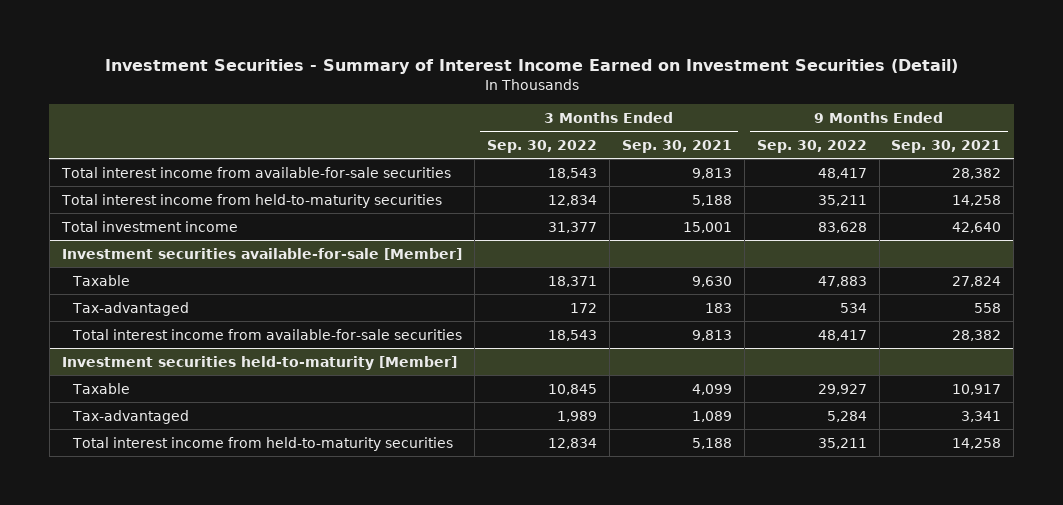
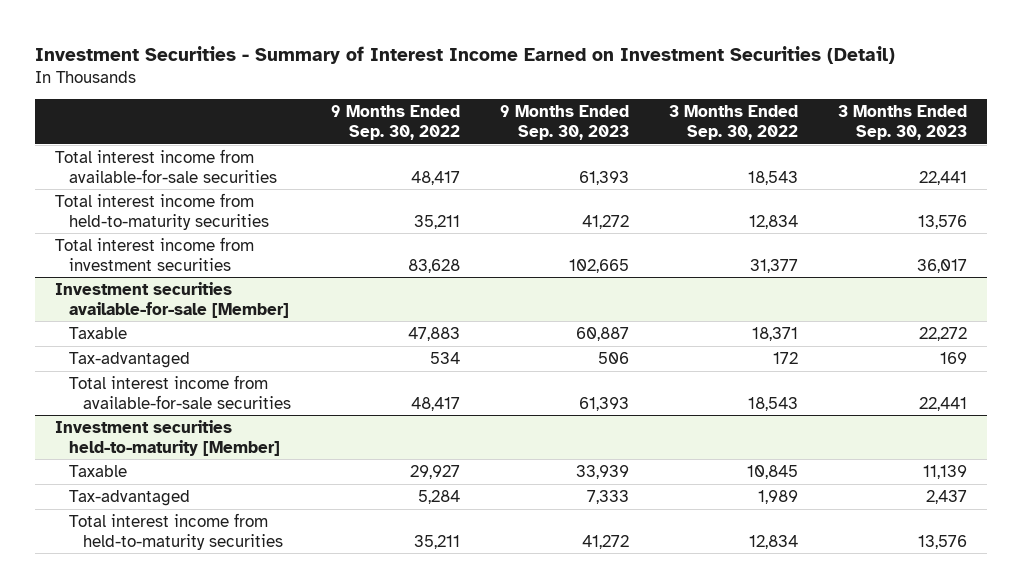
- | 3 Months Ended Sep. 30, 2022 | 3 Months Ended Sep. 30, 2021 | 9 Months Ended Sep. 30, 2022 | 9 Months Ended Sep. 30, 2021
+ | 9 Months Ended Sep. 30, 2022 | 9 Months Ended Sep. 30, 2023 | 3 Months Ended Sep. 30, 2022 | 3 Months Ended Sep. 30, 2023
- Total investment income | 31,377 | 15,001 | 83,628 | 42,640
+ Total interest income from investment securities | 83,628 | 102,665 | 31,377 | 36,017

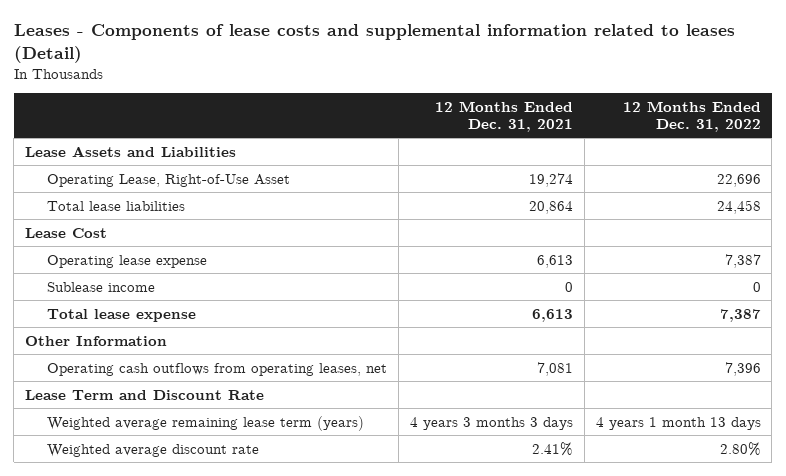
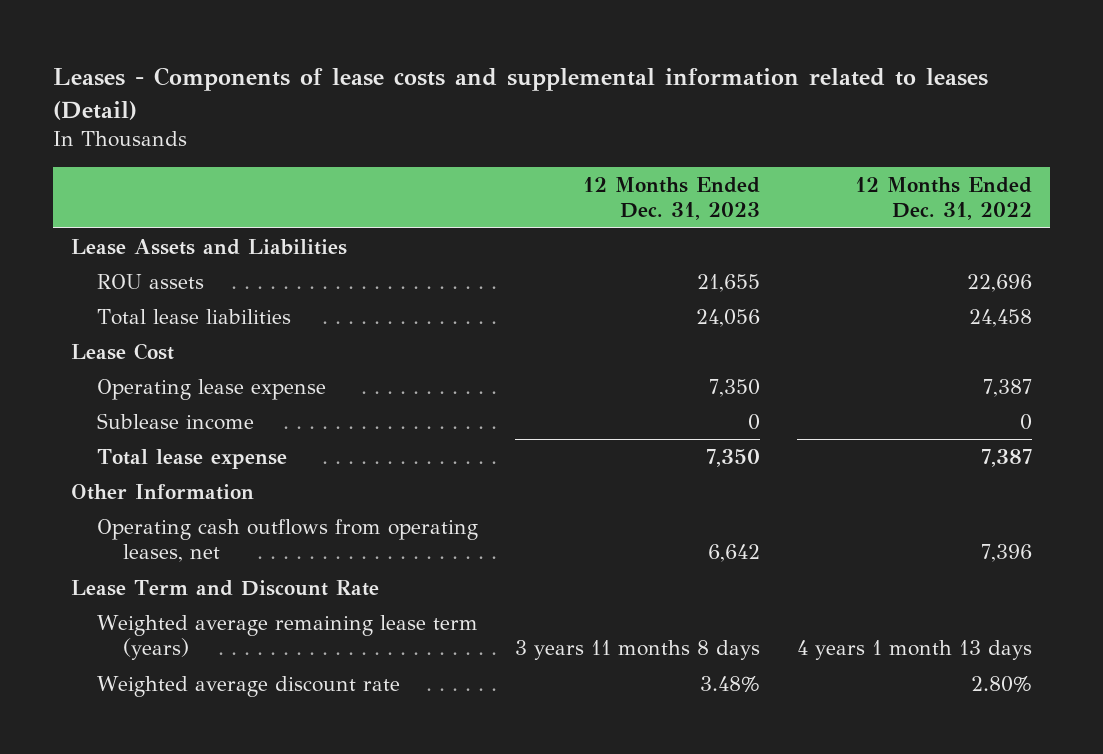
- | 12 Months Ended Dec. 31, 2021 | 12 Months Ended Dec. 31, 2022
+ | 12 Months Ended Dec. 31, 2023 | 12 Months Ended Dec. 31, 2022
- Operating Lease, Right-of-Use Asset | 19,274 | 22,696
+ ROU assets | 21,655 | 22,696

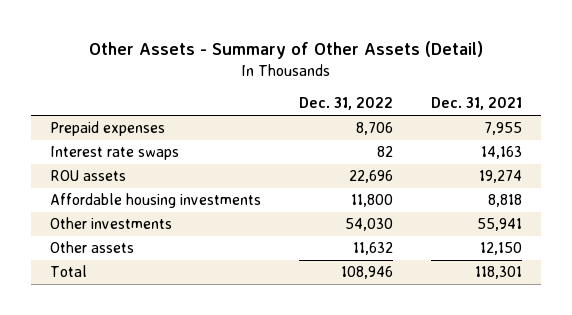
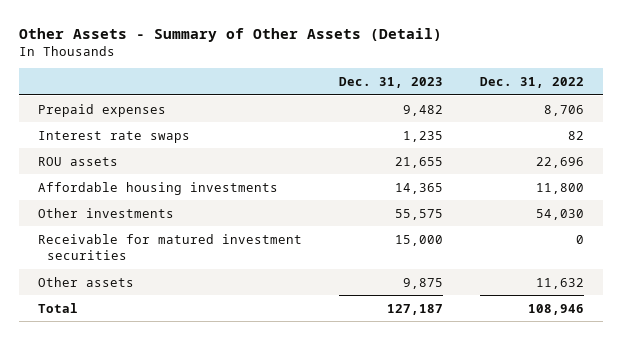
- | Dec. 31, 2022 | Dec. 31, 2021
+ | Dec. 31, 2023 | Dec. 31, 2022
+ Receivable for matured investment securities | 15,000 | 0

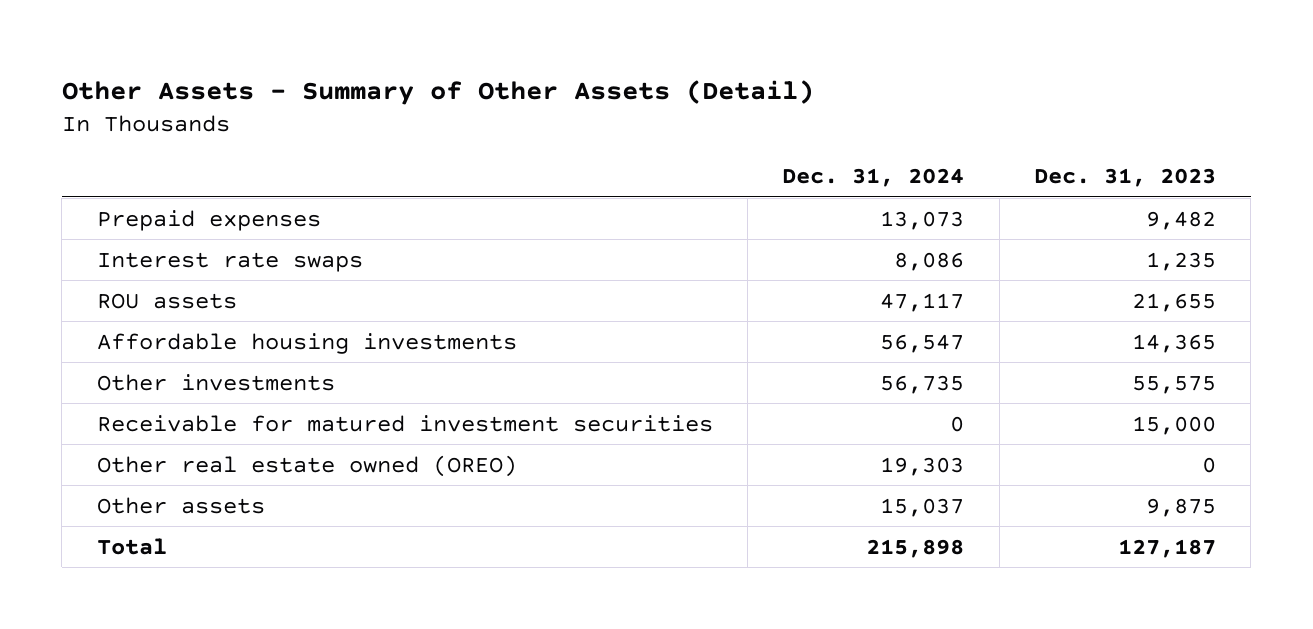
- | Dec. 31, 2023 | Dec. 31, 2022
+ | Dec. 31, 2024 | Dec. 31, 2023
+ Other real estate owned (OREO) | 19,303 | 0

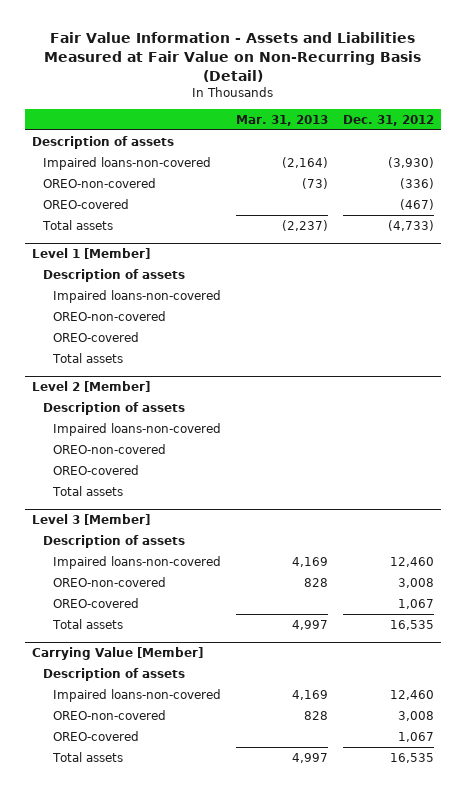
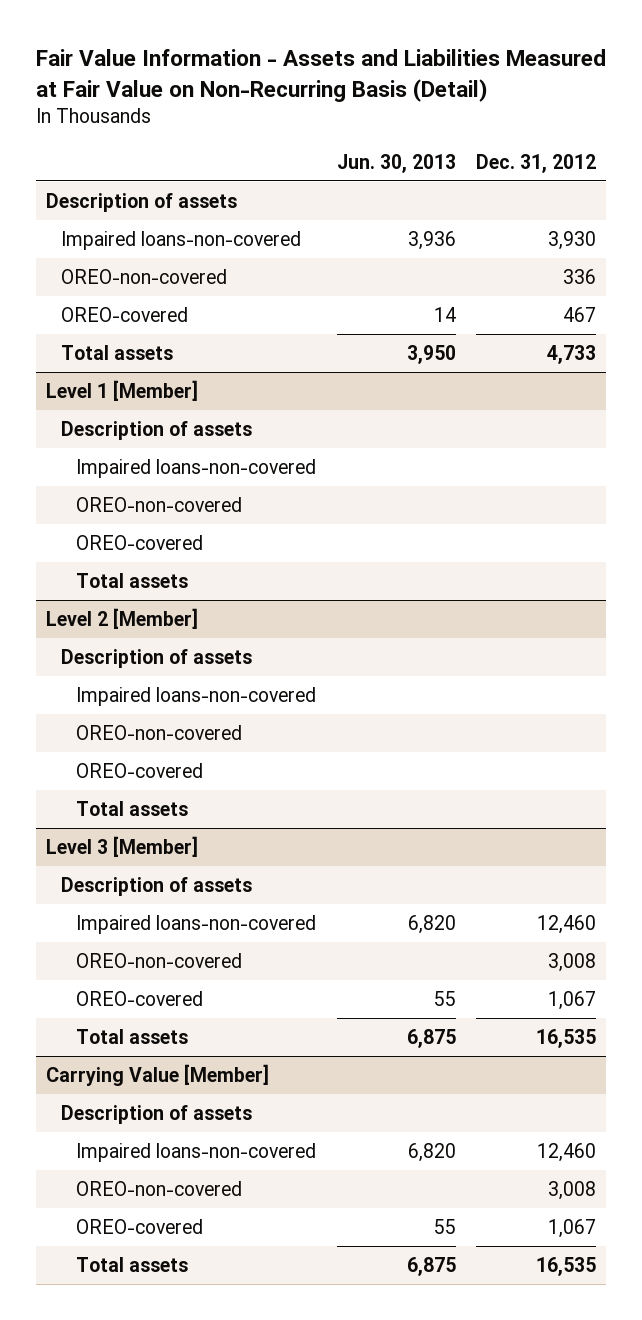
- | Mar. 31, 2013 | Dec. 31, 2012
+ | Jun. 30, 2013 | Dec. 31, 2012
- Impaired loans-non-covered | (2,164) | (3,930)
- OREO-non-covered | (73) | (336)
- OREO-covered | | (467)
- Total assets | (2,237) | (4,733)
+ Impaired loans-non-covered | 3,936 | 3,930
+ OREO-non-covered | | 336
+ OREO-covered | 14 | 467
+ Total assets | 3,950 | 4,733

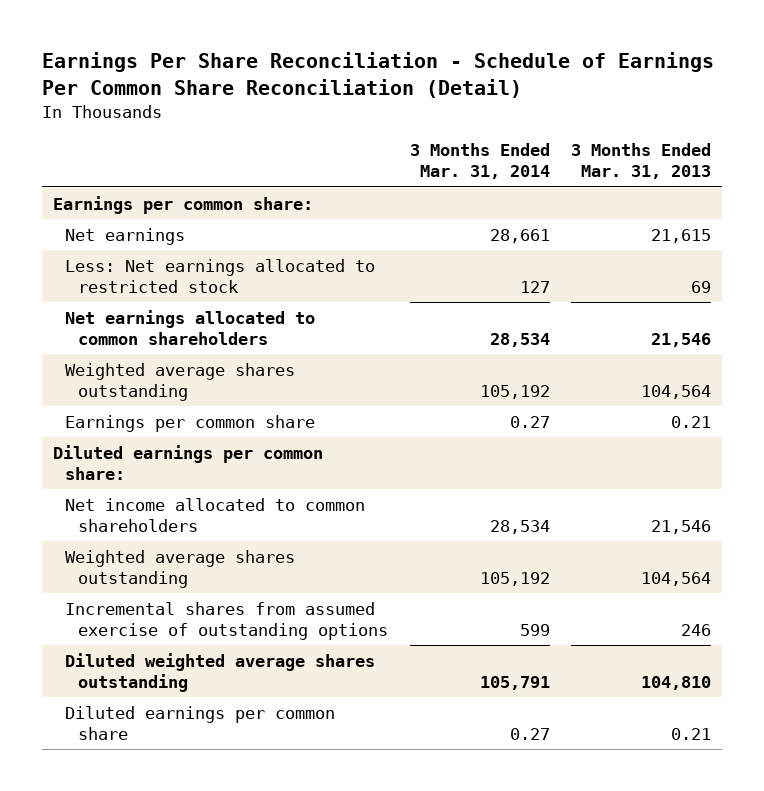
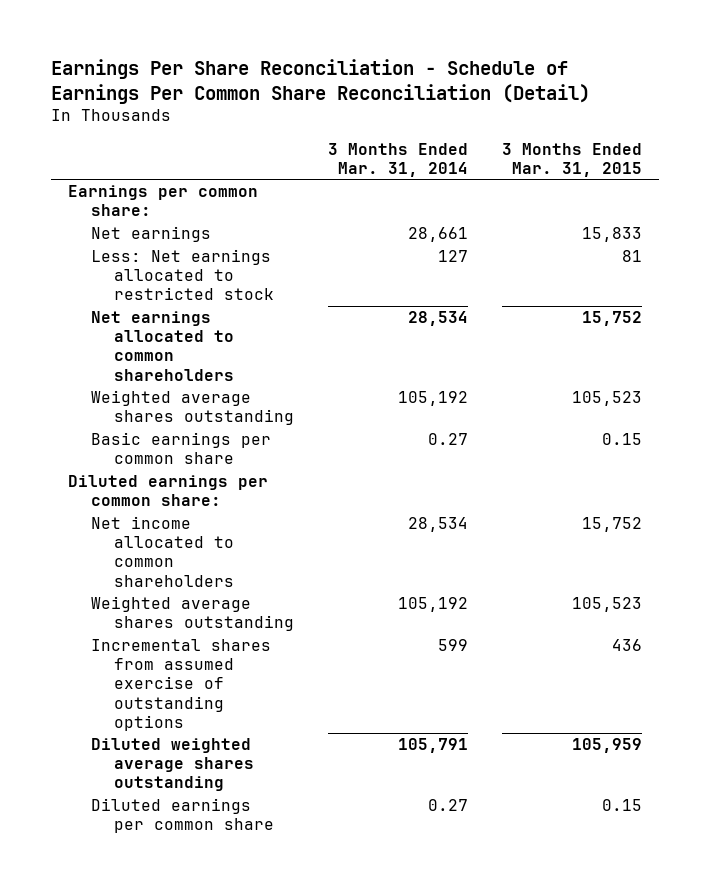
- | 3 Months Ended Mar. 31, 2014 | 3 Months Ended Mar. 31, 2013
+ | 3 Months Ended Mar. 31, 2014 | 3 Months Ended Mar. 31, 2015
- Earnings per common share | 0.27 | 0.21
+ Basic earnings per common share | 0.27 | 0.15

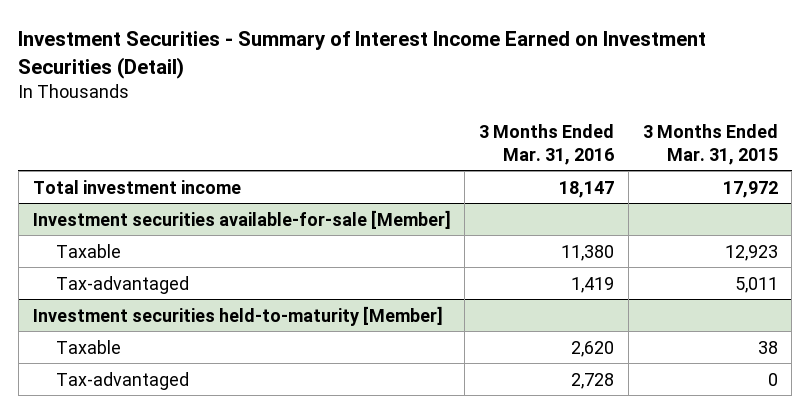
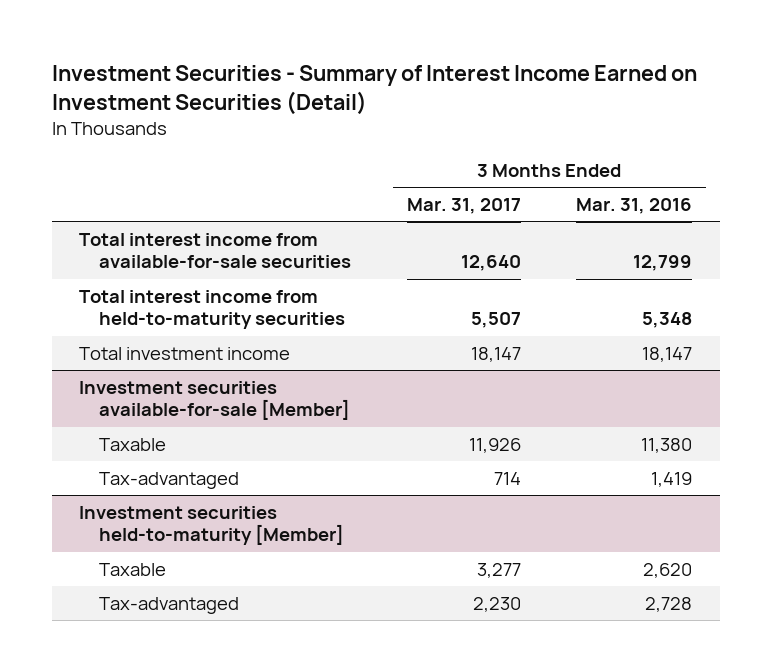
- | 3 Months Ended Mar. 31, 2016 | 3 Months Ended Mar. 31, 2015
+ | 3 Months Ended Mar. 31, 2017 | 3 Months Ended Mar. 31, 2016
+ Total interest income from available-for-sale securities | 12,640 | 12,799
+ Total interest income from held-to-maturity securities | 5,507 | 5,348

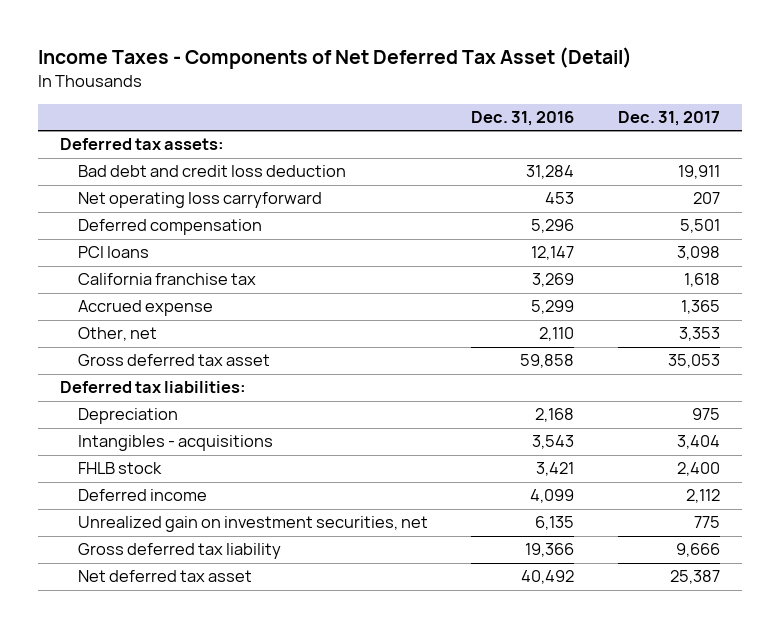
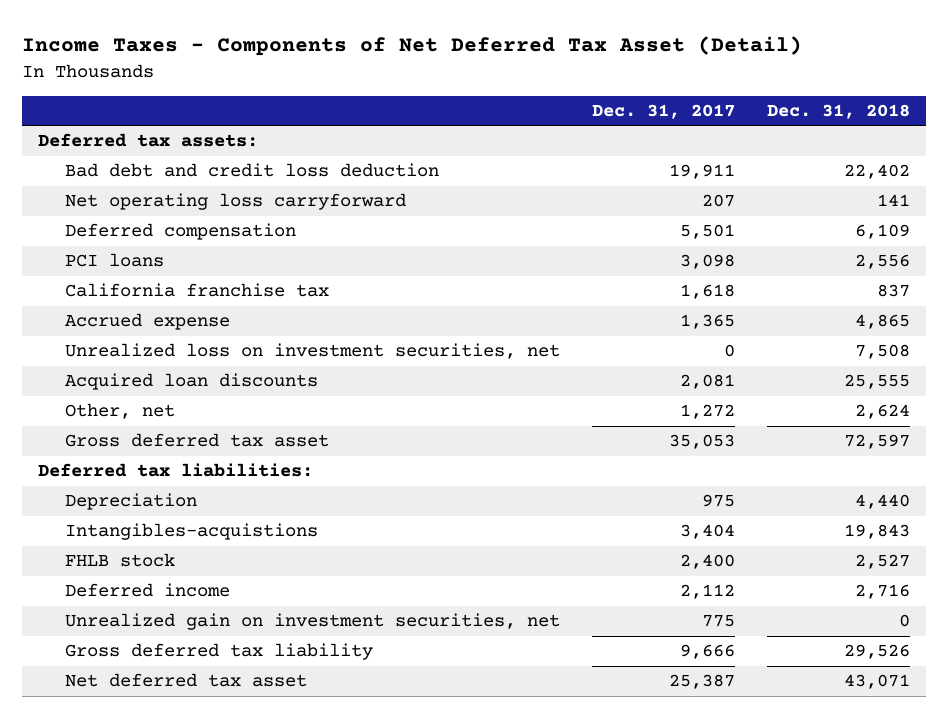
- | Dec. 31, 2016 | Dec. 31, 2017
+ | Dec. 31, 2017 | Dec. 31, 2018
- Other, net | 2,110 | 3,353
+ Unrealized loss on investment securities, net | 0 | 7,508
+ Acquired loan discounts | 2,081 | 25,555
+ Other, net | 1,272 | 2,624
- Intangibles - acquisitions | 3,543 | 3,404
+ Intangibles-acquistions | 3,404 | 19,843

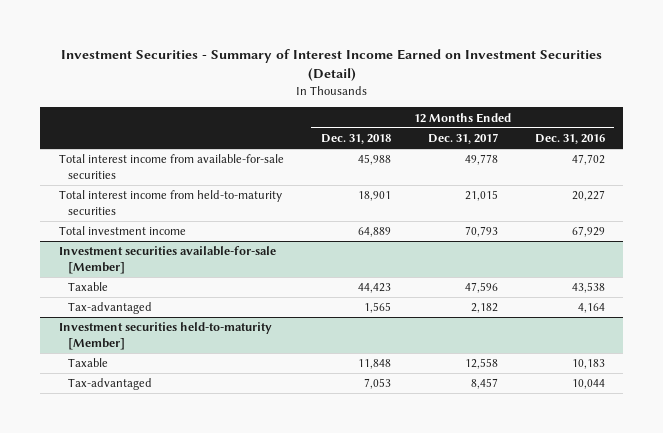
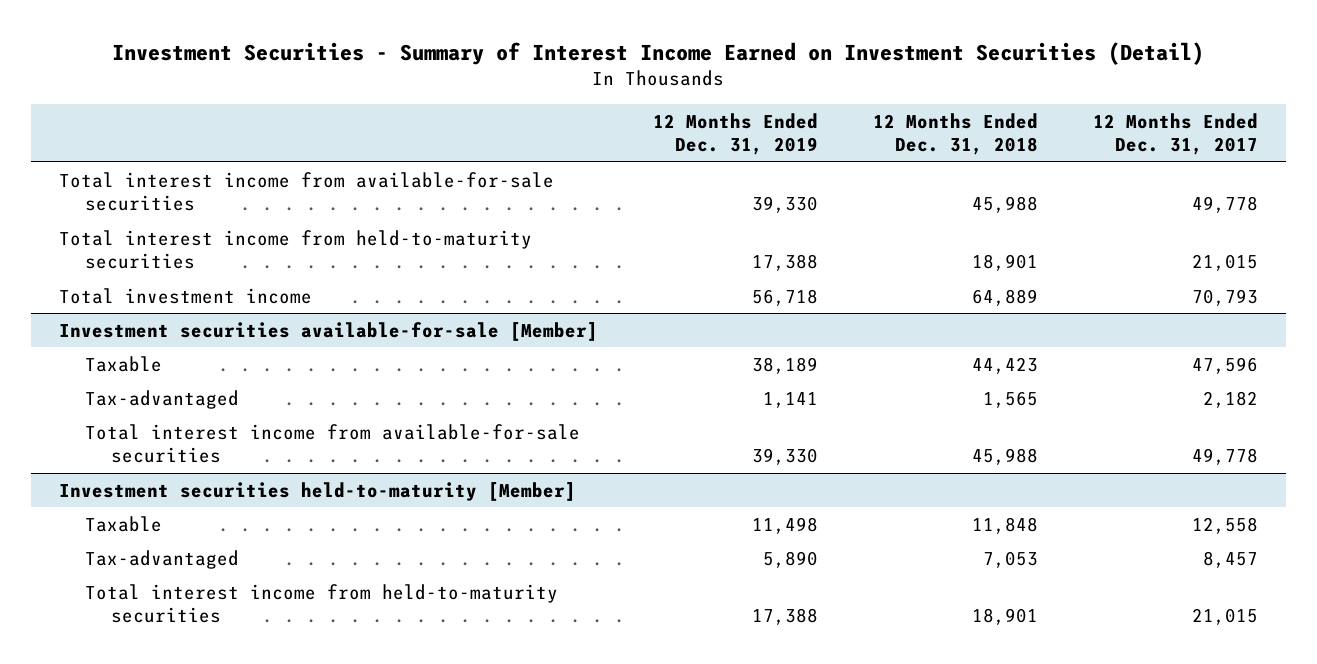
- | 12 Months Ended Dec. 31, 2018 | 12 Months Ended Dec. 31, 2017 | 12 Months Ended Dec. 31, 2016
+ | 12 Months Ended Dec. 31, 2019 | 12 Months Ended Dec. 31, 2018 | 12 Months Ended Dec. 31, 2017
@ Investment securities available-for-sale [Member]
+ Total interest income from available-for-sale securities | 39,330 | 45,988 | 49,778
@ Investment securities held-to-maturity [Member]
+ Total interest income from held-to-maturity securities | 17,388 | 18,901 | 21,015

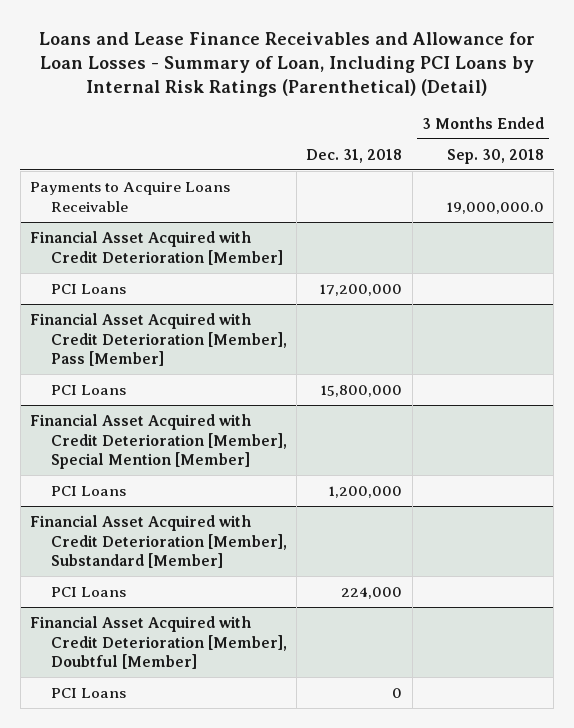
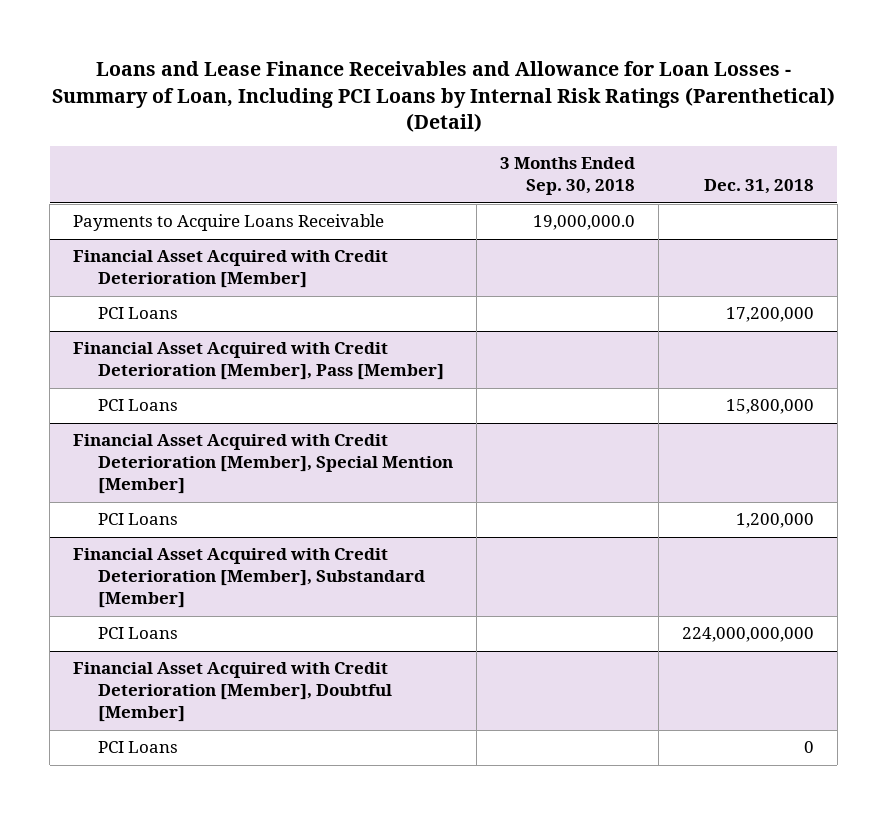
- | Dec. 31, 2018 | 3 Months Ended Sep. 30, 2018
+ | 3 Months Ended Sep. 30, 2018 | Dec. 31, 2018
@ Financial Asset Acquired with Credit Deterioration [Member], Substandard [Member]
- PCI Loans | 224,000 |
+ PCI Loans | | 224,000,000,000

